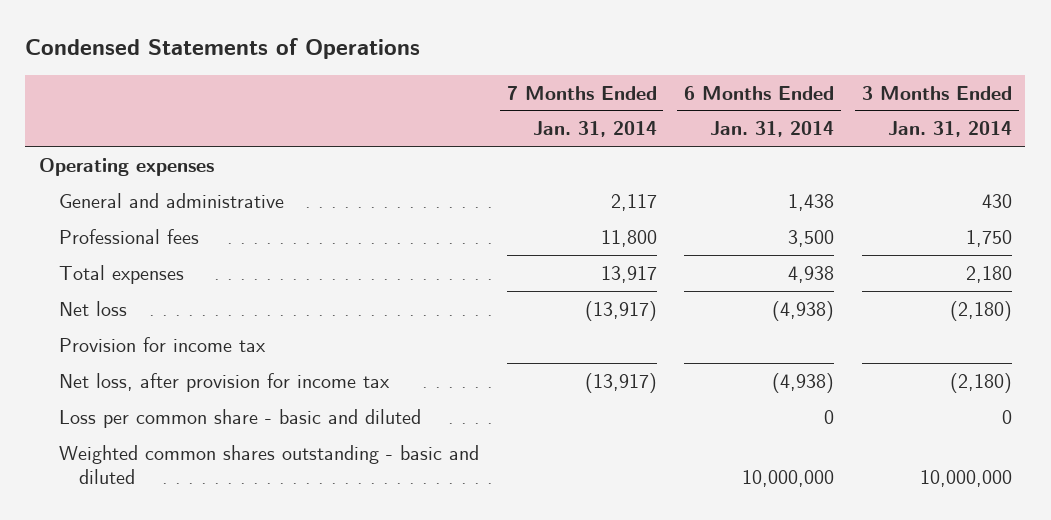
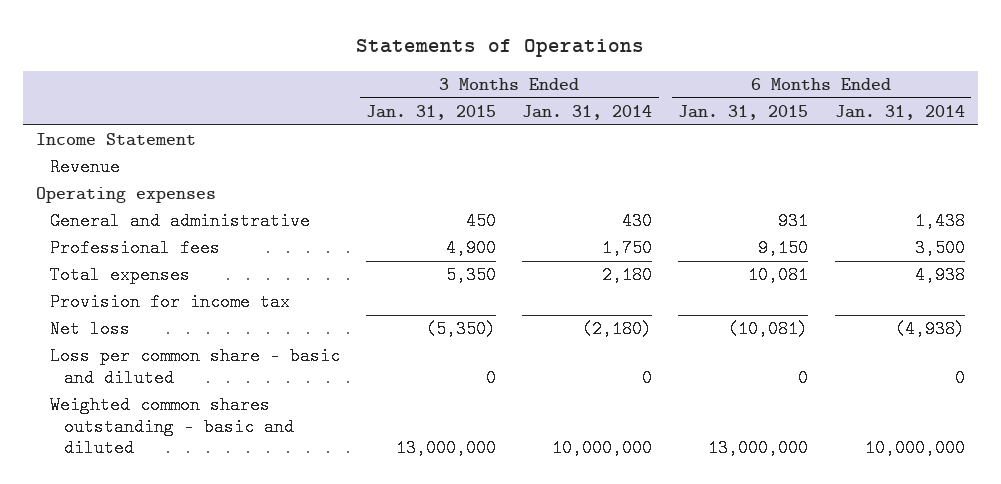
- Condensed Statements of Operations
+ Statements of Operations
- | 7 Months Ended Jan. 31, 2014 | 6 Months Ended Jan. 31, 2014 | 3 Months Ended Jan. 31, 2014
+ | 3 Months Ended Jan. 31, 2015 | 3 Months Ended Jan. 31, 2014 | 6 Months Ended Jan. 31, 2015 | 6 Months Ended Jan. 31, 2014
+ Income Statement
+ Revenue
- Net loss, after provision for income tax | (13,917) | (4,938) | (2,180)
moved down: Net loss | (5,350) | (2,180) | (10,081) | (4,938)

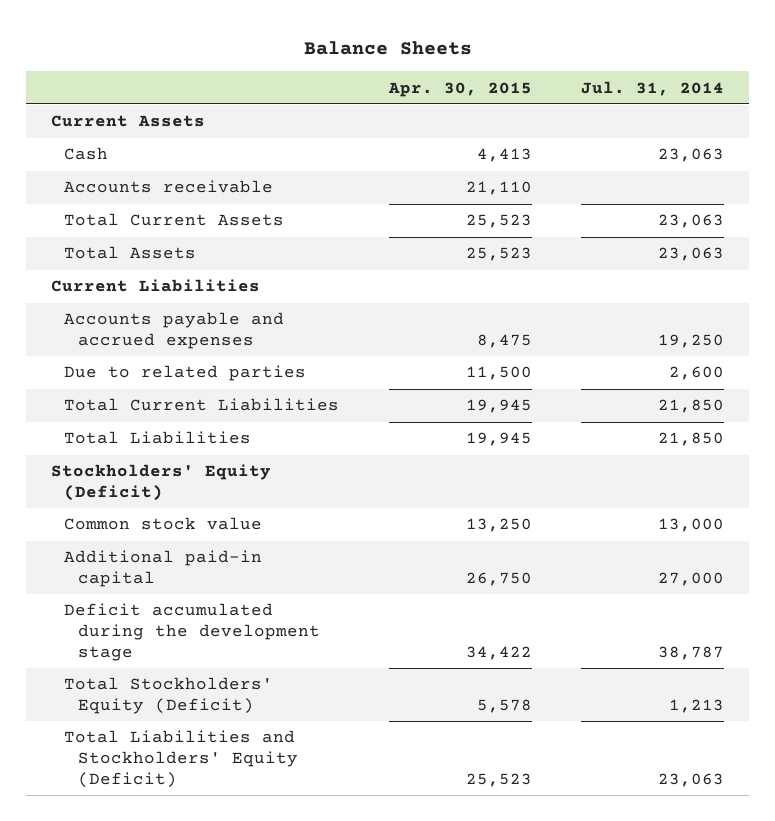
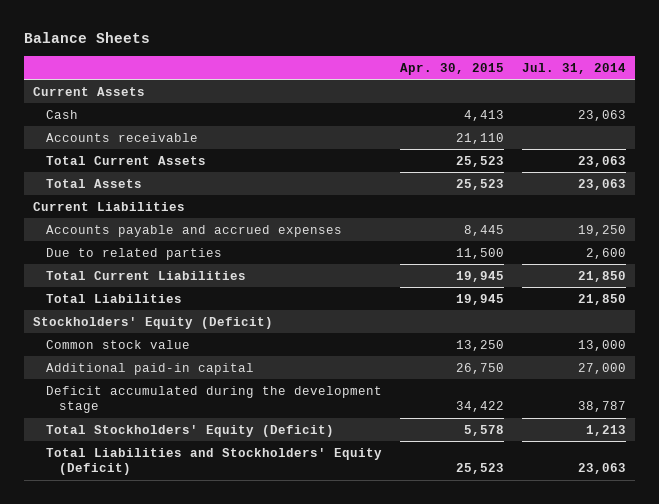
- Accounts payable and accrued expenses | 8,475 | 19,250
+ Accounts payable and accrued expenses | 8,445 | 19,250

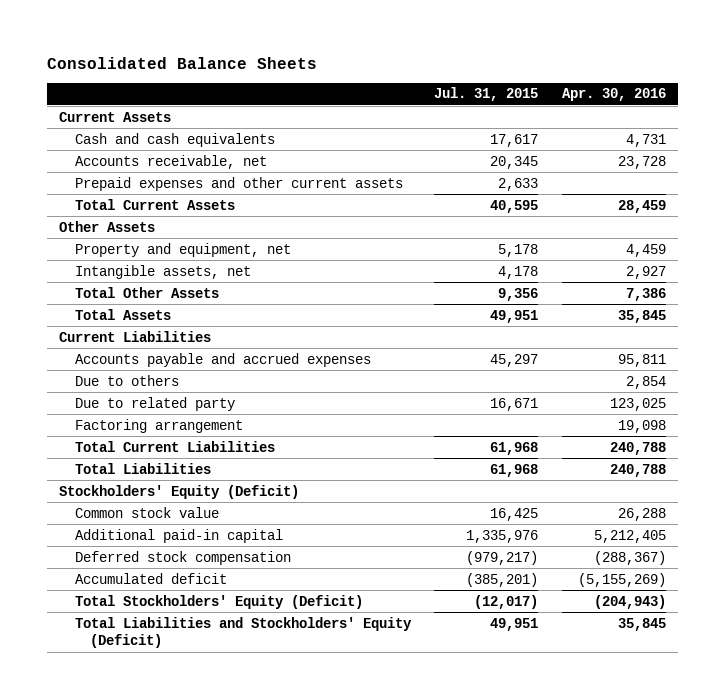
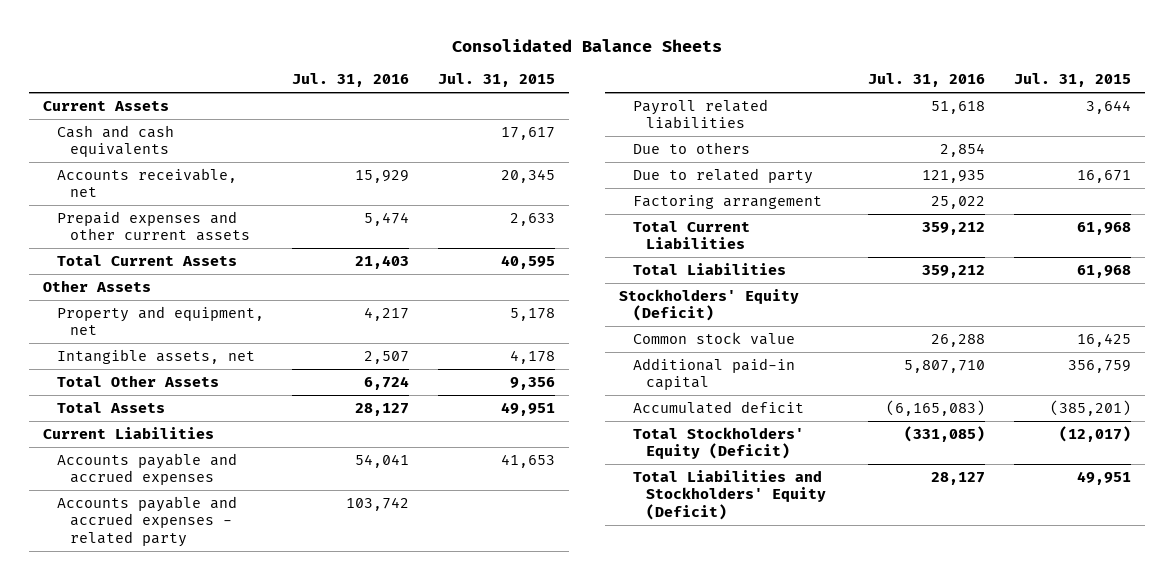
- | Jul. 31, 2015 | Apr. 30, 2016
+ | Jul. 31, 2016 | Jul. 31, 2015
- Accounts payable and accrued expenses | 45,297 | 95,811
+ Accounts payable and accrued expenses | 54,041 | 41,653
+ Accounts payable and accrued expenses - related party | 103,742 |
+ Payroll related liabilities | 51,618 | 3,644
- Additional paid-in capital | 1,335,976 | 5,212,405
- Deferred stock compensation | (979,217) | (288,367)
+ Additional paid-in capital | 5,807,710 | 356,759

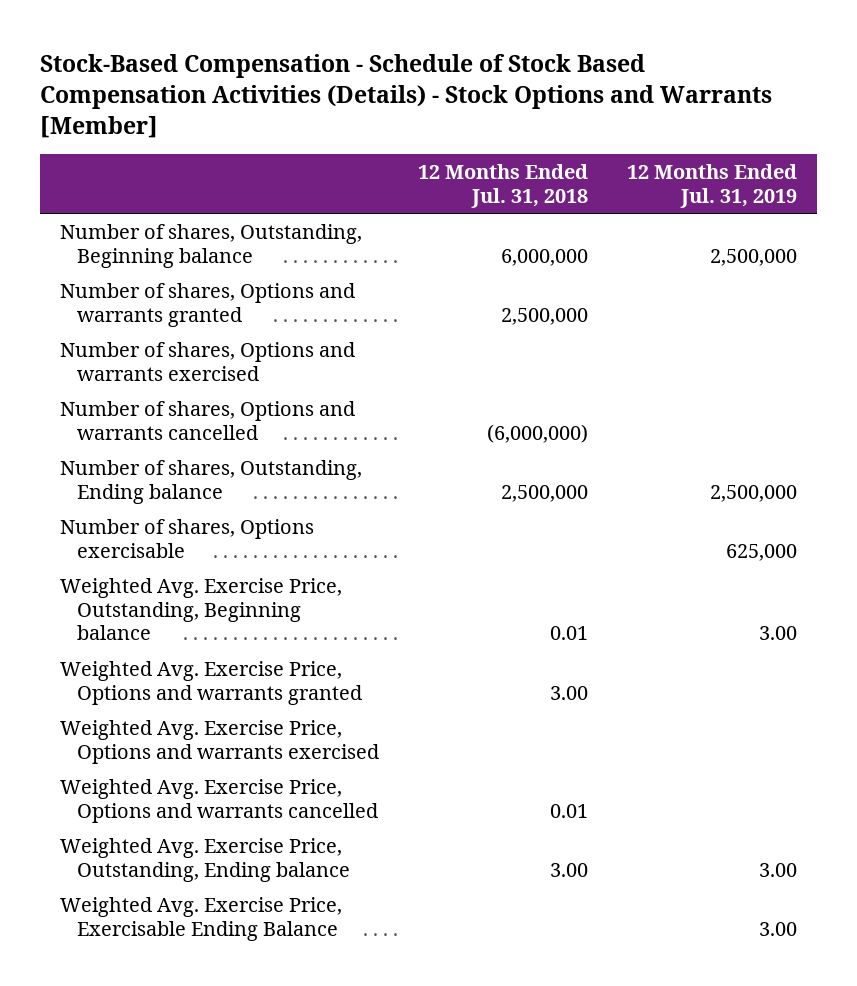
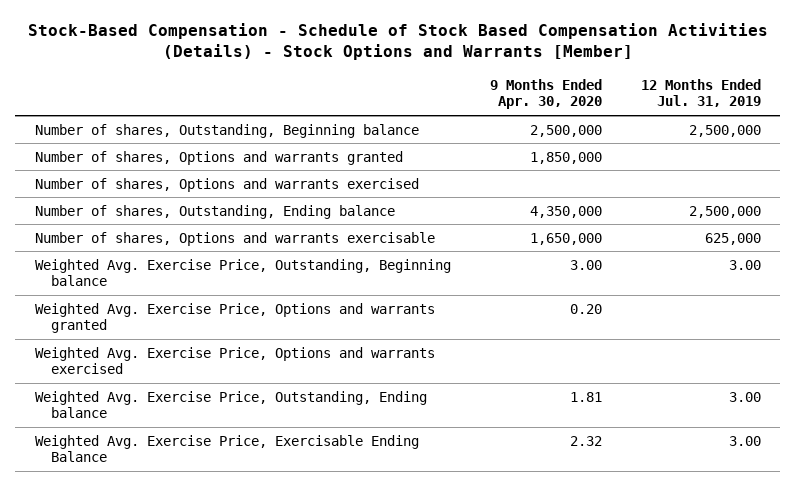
- | 12 Months Ended Jul. 31, 2018 | 12 Months Ended Jul. 31, 2019
+ | 9 Months Ended Apr. 30, 2020 | 12 Months Ended Jul. 31, 2019
- Number of shares, Options and warrants cancelled | (6,000,000) |
- Number of shares, Options exercisable | | 625,000
+ Number of shares, Options and warrants exercisable | 1,650,000 | 625,000
- Weighted Avg. Exercise Price, Options and warrants cancelled | 0.01 |

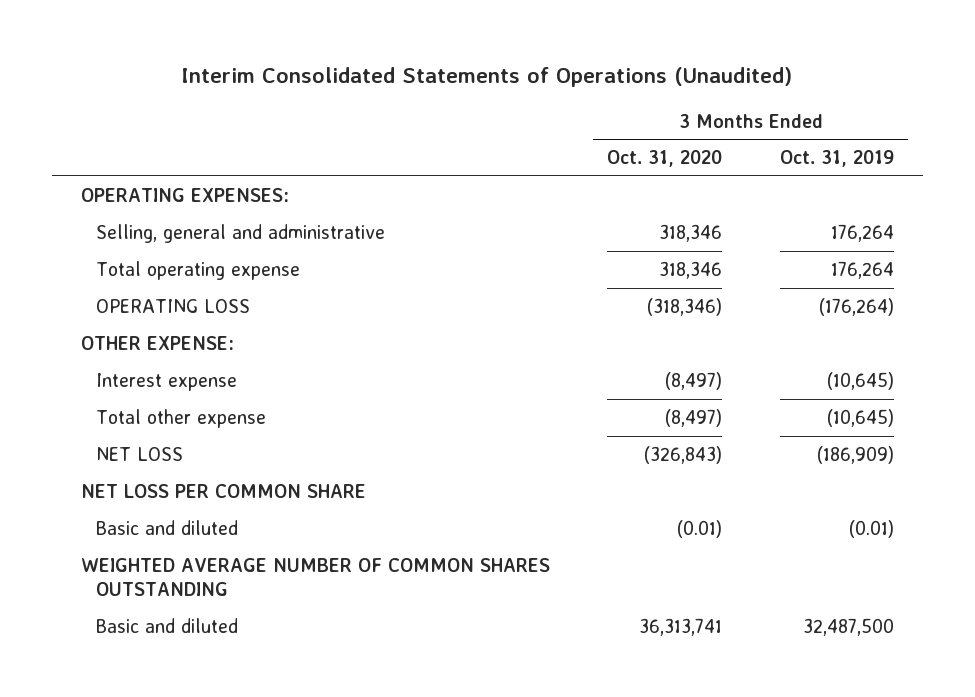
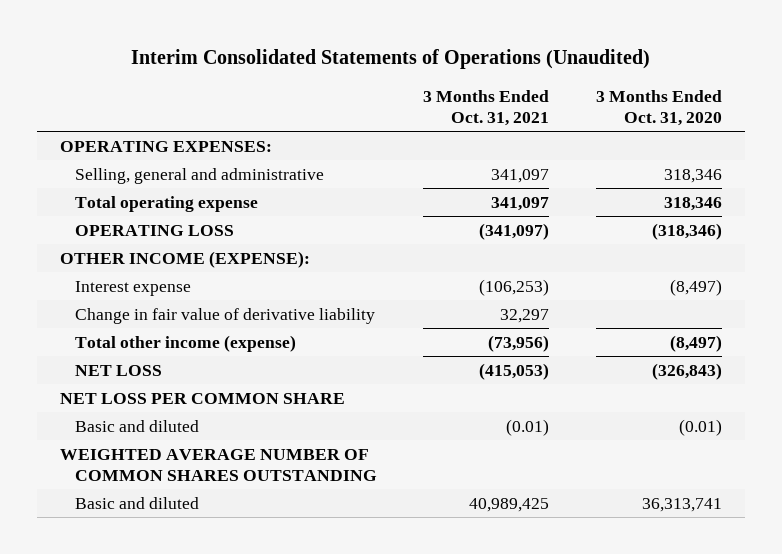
- | 3 Months Ended Oct. 31, 2020 | 3 Months Ended Oct. 31, 2019
+ | 3 Months Ended Oct. 31, 2021 | 3 Months Ended Oct. 31, 2020
- OTHER EXPENSE:
+ OTHER INCOME (EXPENSE):
- Total other expense | (8,497) | (10,645)
+ Change in fair value of derivative liability | 32,297 |
+ Total other income (expense) | (73,956) | (8,497)

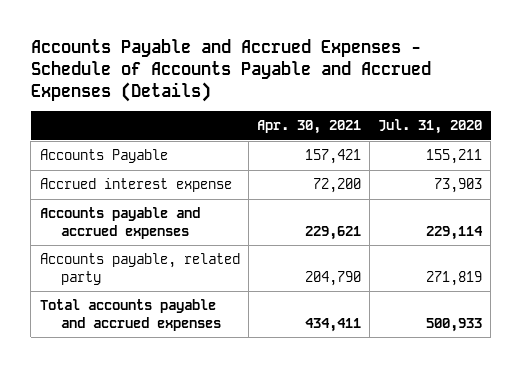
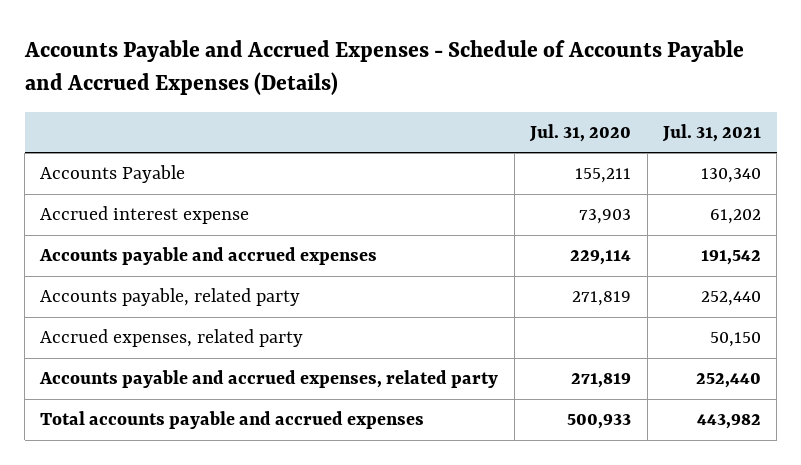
- | Apr. 30, 2021 | Jul. 31, 2020
+ | Jul. 31, 2020 | Jul. 31, 2021
+ Accrued expenses, related party | | 50,150
+ Accounts payable and accrued expenses, related party | 271,819 | 252,440

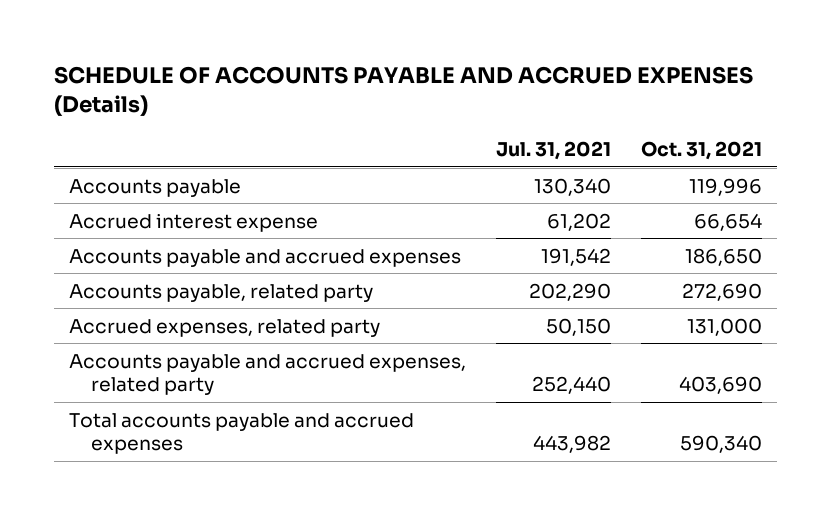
- Accounts Payable and Accrued Expenses - Schedule of Accounts Payable and Accrued Expenses (Details)
+ SCHEDULE OF ACCOUNTS PAYABLE AND ACCRUED EXPENSES (Details)
- | Jul. 31, 2020 | Jul. 31, 2021
+ | Jul. 31, 2021 | Oct. 31, 2021
- Accounts Payable | 155,211 | 130,340
+ Accounts payable | 130,340 | 119,996
- Accounts payable, related party | 271,819 | 252,440
+ Accounts payable, related party | 202,290 | 272,690

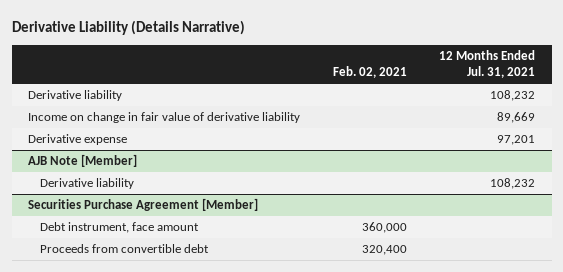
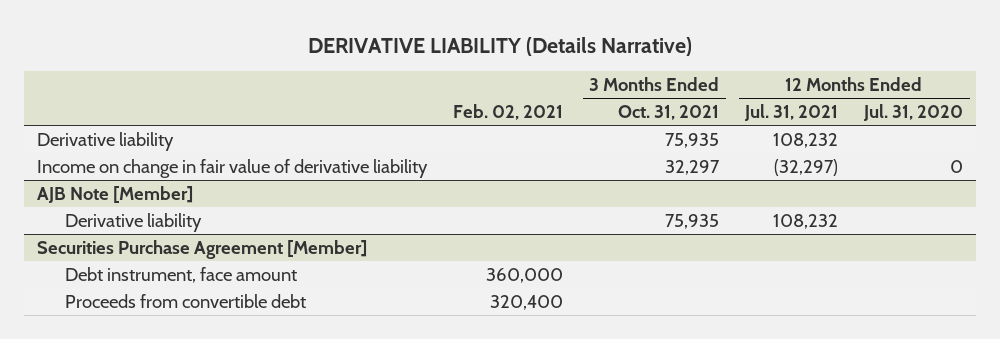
- Derivative Liability (Details Narrative)
+ DERIVATIVE LIABILITY (Details Narrative)
- | Feb. 02, 2021 | 12 Months Ended Jul. 31, 2021
+ | Feb. 02, 2021 | 3 Months Ended Oct. 31, 2021 | 12 Months Ended Jul. 31, 2021 | 12 Months Ended Jul. 31, 2020
- Income on change in fair value of derivative liability | | 89,669
- Derivative expense | | 97,201
+ Income on change in fair value of derivative liability | | 32,297 | (32,297) | 0

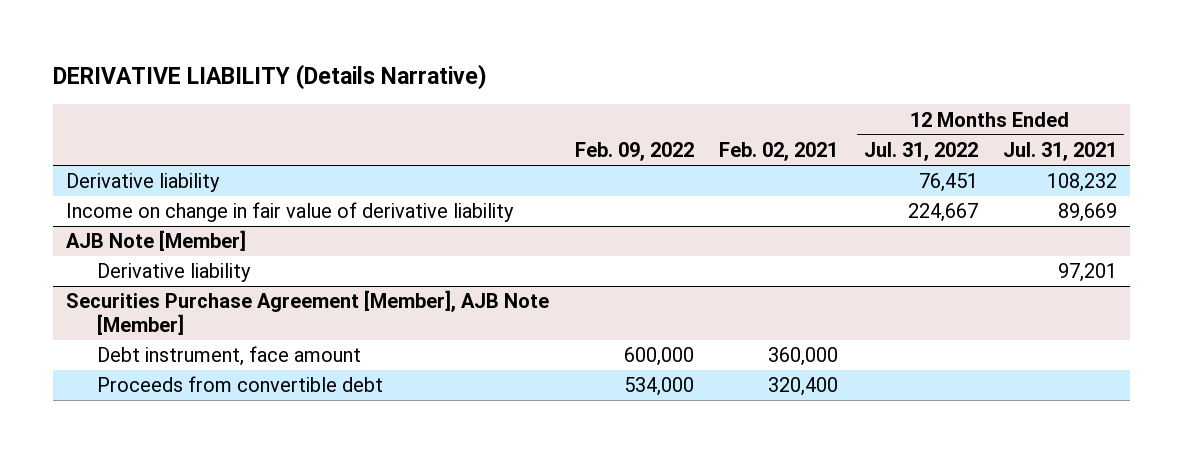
- | Feb. 02, 2021 | 3 Months Ended Oct. 31, 2021 | 12 Months Ended Jul. 31, 2021 | 12 Months Ended Jul. 31, 2020
+ | Feb. 09, 2022 | Feb. 02, 2021 | 12 Months Ended Jul. 31, 2022 | 12 Months Ended Jul. 31, 2021
- Income on change in fair value of derivative liability | | 32,297 | (32,297) | 0
+ Income on change in fair value of derivative liability | | | 224,667 | 89,669
@ AJB Note [Member]
- Derivative liability | | 75,935 | 108,232 |
- Securities Purchase Agreement [Member]
@ AJB Note [Member]
+ Derivative liability | | | | 97,201
+ Securities Purchase Agreement [Member], AJB Note [Member]

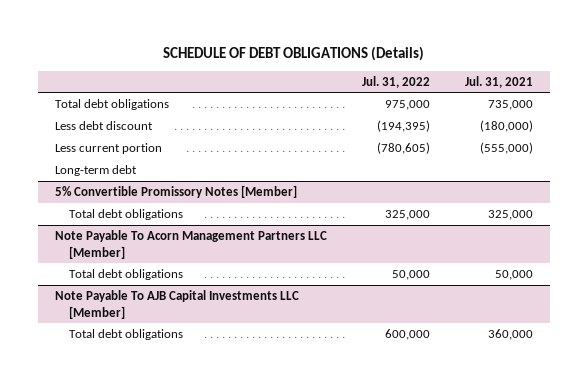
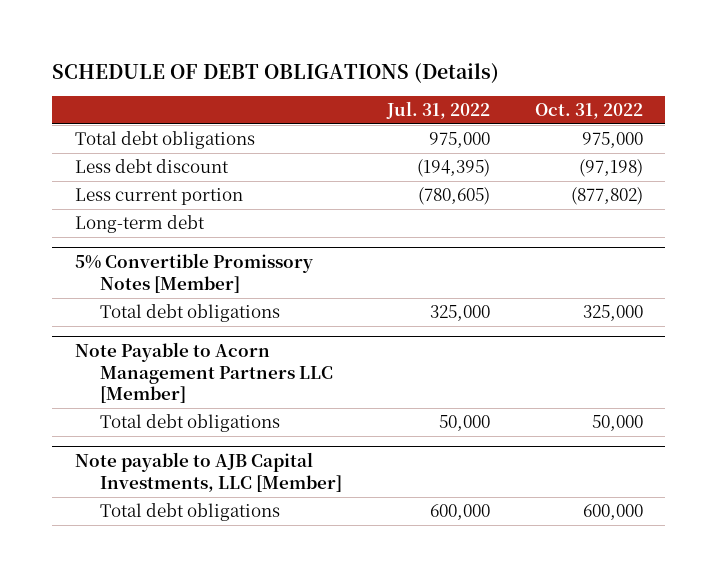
- | Jul. 31, 2022 | Jul. 31, 2021
+ | Jul. 31, 2022 | Oct. 31, 2022
- Note Payable To Acorn Management Partners LLC [Member]
+ Note Payable to Acorn Management Partners LLC [Member]
- Note Payable To AJB Capital Investments LLC [Member]
+ Note payable to AJB Capital Investments, LLC [Member]

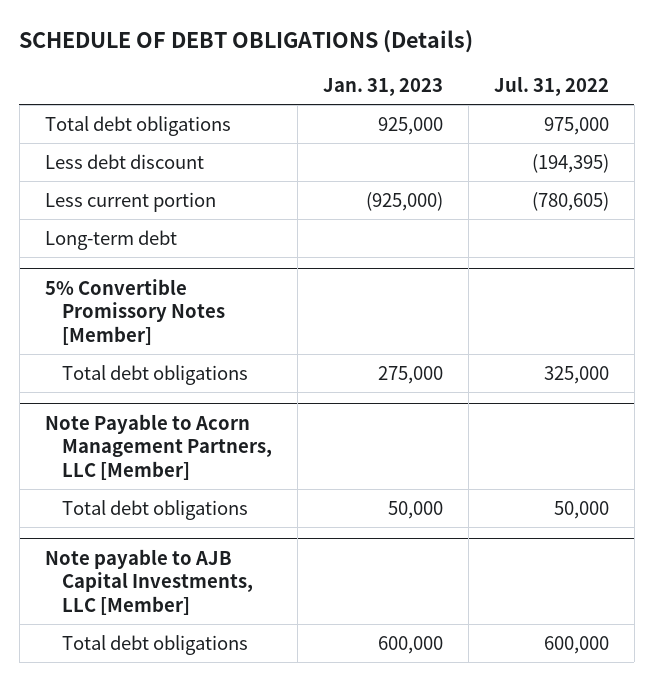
- | Jul. 31, 2022 | Oct. 31, 2022
+ | Jan. 31, 2023 | Jul. 31, 2022
- Note Payable to Acorn Management Partners LLC [Member]
+ Note Payable to Acorn Management Partners, LLC [Member]

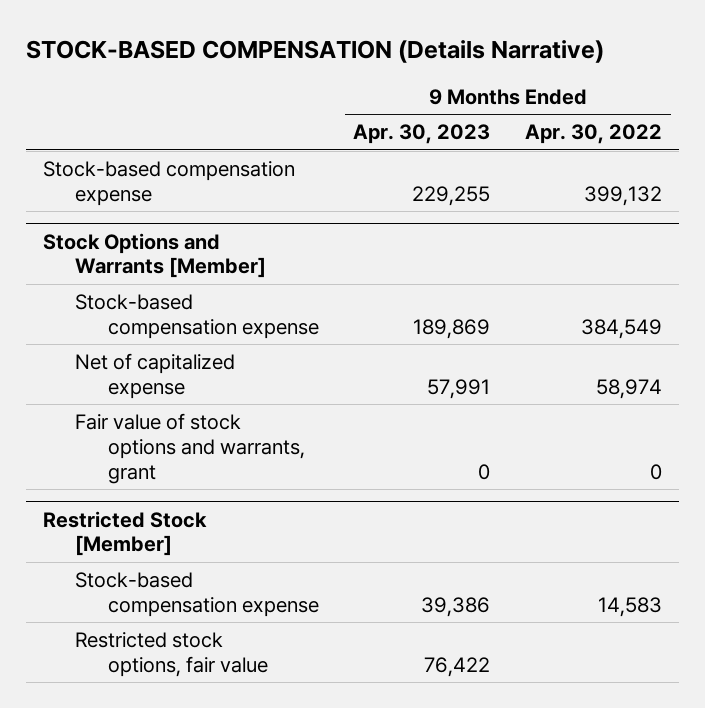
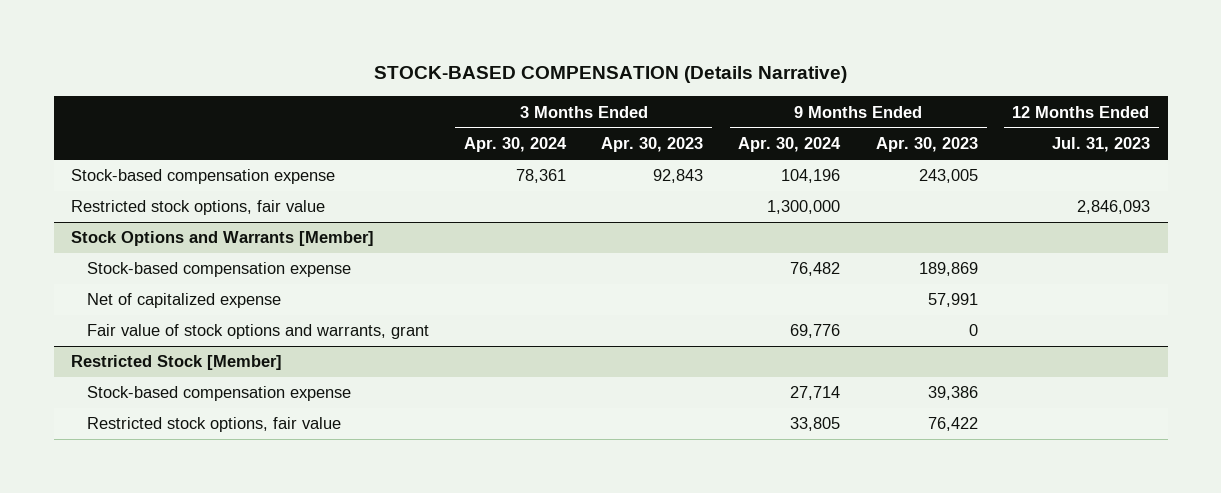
- | 9 Months Ended Apr. 30, 2023 | 9 Months Ended Apr. 30, 2022
+ | 3 Months Ended Apr. 30, 2024 | 3 Months Ended Apr. 30, 2023 | 9 Months Ended Apr. 30, 2024 | 9 Months Ended Apr. 30, 2023 | 12 Months Ended Jul. 31, 2023
- Stock-based compensation expense | 229,255 | 399,132
+ Stock-based compensation expense | 78,361 | 92,843 | 104,196 | 243,005 |
+ Restricted stock options, fair value | | | 1,300,000 | | 2,846,093

